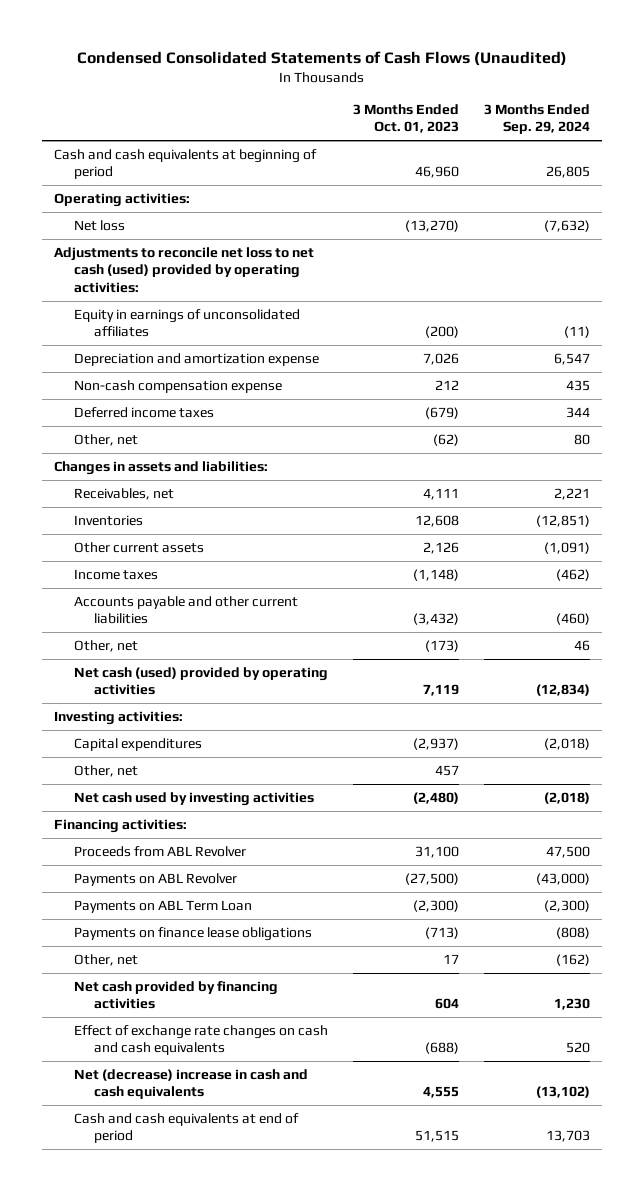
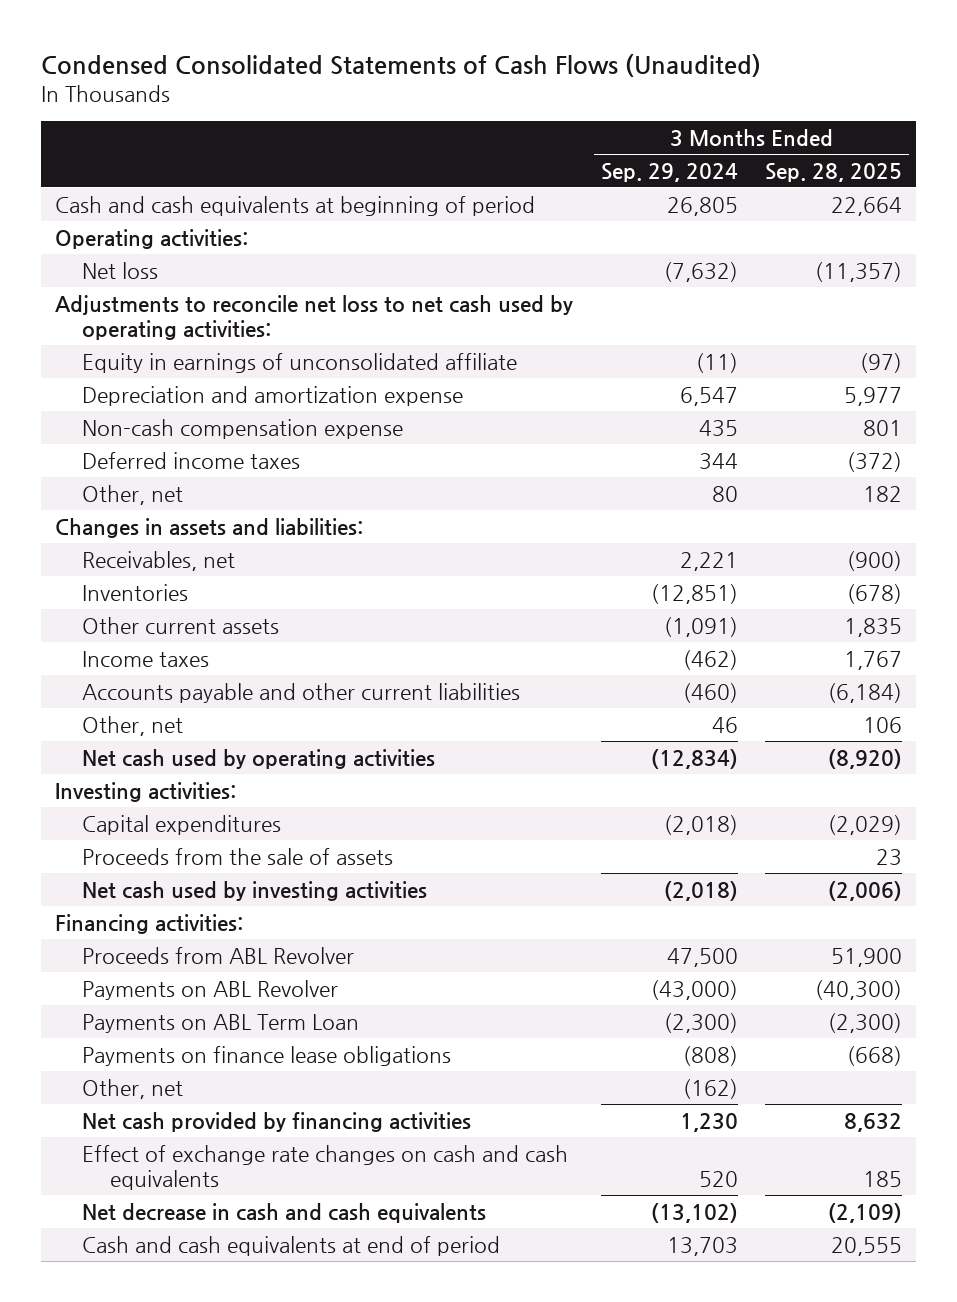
- | 3 Months Ended Oct. 01, 2023 | 3 Months Ended Sep. 29, 2024
+ | 3 Months Ended Sep. 29, 2024 | 3 Months Ended Sep. 28, 2025
- Adjustments to reconcile net loss to net cash (used) provided by operating activities:
- Equity in earnings of unconsolidated affiliates | (200) | (11)
+ Adjustments to reconcile net loss to net cash used by operating activities:
+ Equity in earnings of unconsolidated affiliate | (11) | (97)
- Net cash (used) provided by operating activities | 7,119 | (12,834)
+ Net cash used by operating activities | (12,834) | (8,920)
- Other, net | 457 |
+ Proceeds from the sale of assets | | 23
- Net (decrease) increase in cash and cash equivalents | 4,555 | (13,102)
+ Net decrease in cash and cash equivalents | (13,102) | (2,109)

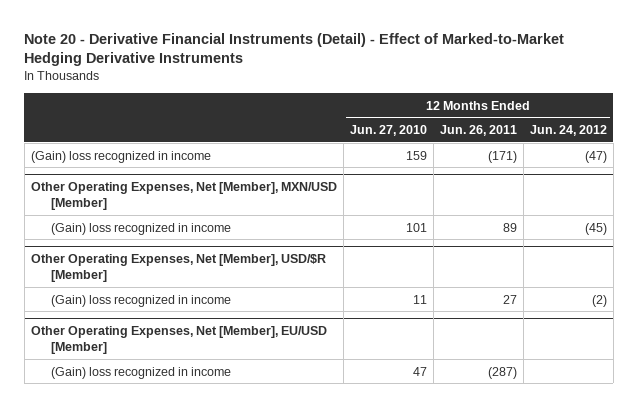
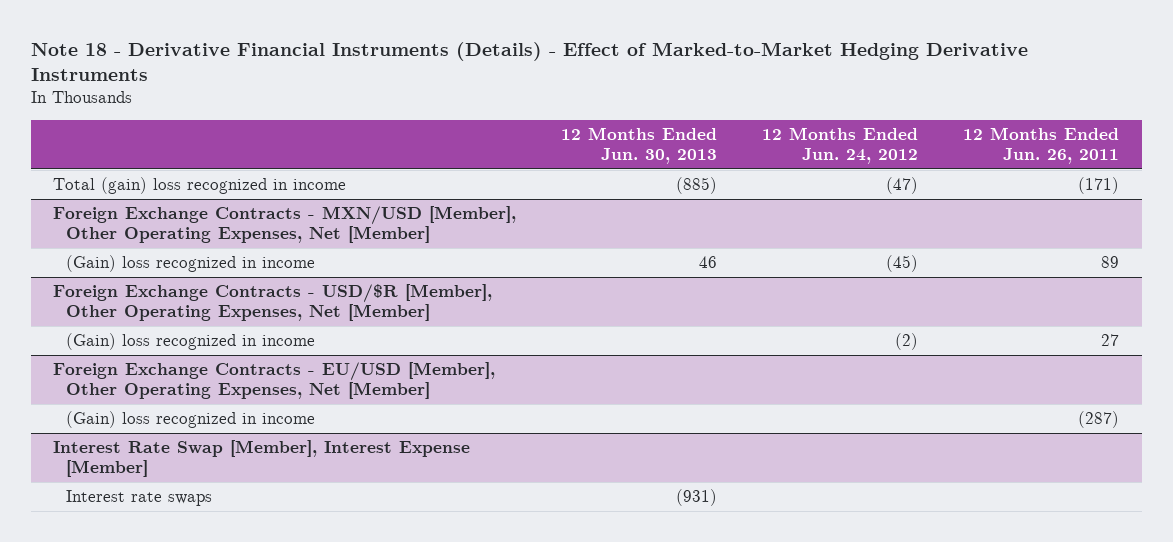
- Note 20 - Derivative Financial Instruments (Detail) - Effect of Marked-to-Market Hedging Derivative Instruments
+ Note 18 - Derivative Financial Instruments (Details) - Effect of Marked-to-Market Hedging Derivative Instruments
- | 12 Months Ended Jun. 27, 2010 | 12 Months Ended Jun. 26, 2011 | 12 Months Ended Jun. 24, 2012
+ | 12 Months Ended Jun. 30, 2013 | 12 Months Ended Jun. 24, 2012 | 12 Months Ended Jun. 26, 2011
- (Gain) loss recognized in income | 159 | (171) | (47)
- Other Operating Expenses, Net [Member], MXN/USD [Member]
+ Total (gain) loss recognized in income | (885) | (47) | (171)
+ Foreign Exchange Contracts - MXN/USD [Member], Other Operating Expenses, Net [Member]
- Other Operating Expenses, Net [Member], USD/$R [Member]
+ Foreign Exchange Contracts - USD/$R [Member], Other Operating Expenses, Net [Member]
- Other Operating Expenses, Net [Member], EU/USD [Member]
+ Foreign Exchange Contracts - EU/USD [Member], Other Operating Expenses, Net [Member]
+ Interest Rate Swap [Member], Interest Expense [Member]
+ Interest rate swaps | (931) | |

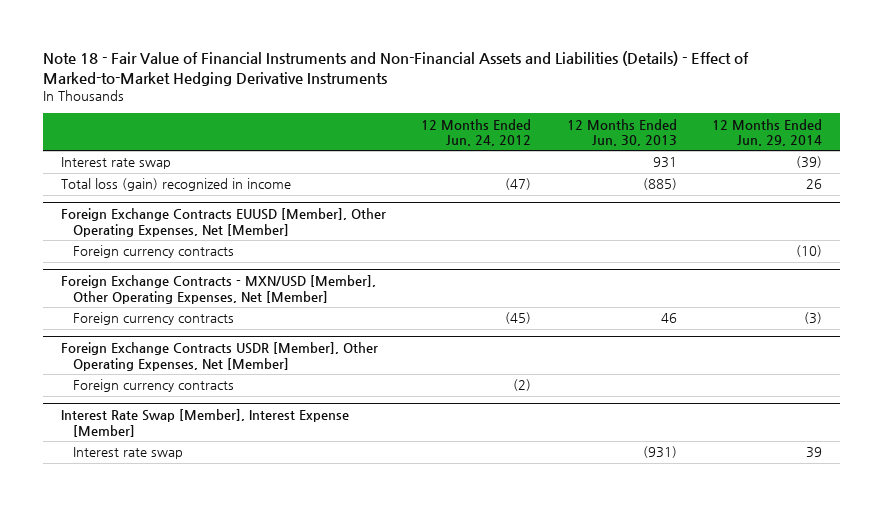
- Note 18 - Derivative Financial Instruments (Details) - Effect of Marked-to-Market Hedging Derivative Instruments
+ Note 18 - Fair Value of Financial Instruments and Non-Financial Assets and Liabilities (Details) - Effect of Marked-to-Market Hedging Derivative Instruments
- | 12 Months Ended Jun. 30, 2013 | 12 Months Ended Jun. 24, 2012 | 12 Months Ended Jun. 26, 2011
+ | 12 Months Ended Jun. 24, 2012 | 12 Months Ended Jun. 30, 2013 | 12 Months Ended Jun. 29, 2014
- Total (gain) loss recognized in income | (885) | (47) | (171)
+ Interest rate swap | | 931 | (39)
+ Total loss (gain) recognized in income | (47) | (885) | 26
+ Foreign Exchange Contracts EUUSD [Member], Other Operating Expenses, Net [Member]
+ Foreign currency contracts | | | (10)
@ Foreign Exchange Contracts - MXN/USD [Member], Other Operating Expenses, Net [Member]
- (Gain) loss recognized in income | 46 | (45) | 89
- Foreign Exchange Contracts - USD/$R [Member], Other Operating Expenses, Net [Member]
- (Gain) loss recognized in income | | (2) | 27
- Foreign Exchange Contracts - EU/USD [Member], Other Operating Expenses, Net [Member]
- (Gain) loss recognized in income | | | (287)
@ Foreign Exchange Contracts - MXN/USD [Member], Other Operating Expenses, Net [Member]
+ Foreign currency contracts | (45) | 46 | (3)
+ Foreign Exchange Contracts USDR [Member], Other Operating Expenses, Net [Member]
+ Foreign currency contracts | (2) | |
@ Interest Rate Swap [Member], Interest Expense [Member]
- Interest rate swaps | (931) | |
+ Interest rate swap | | (931) | 39

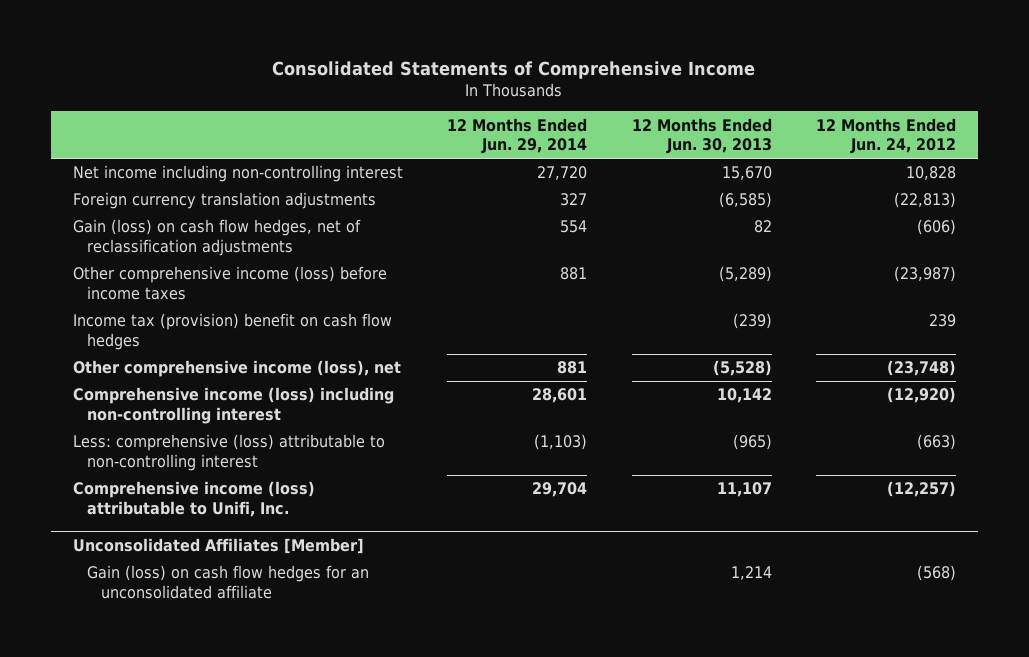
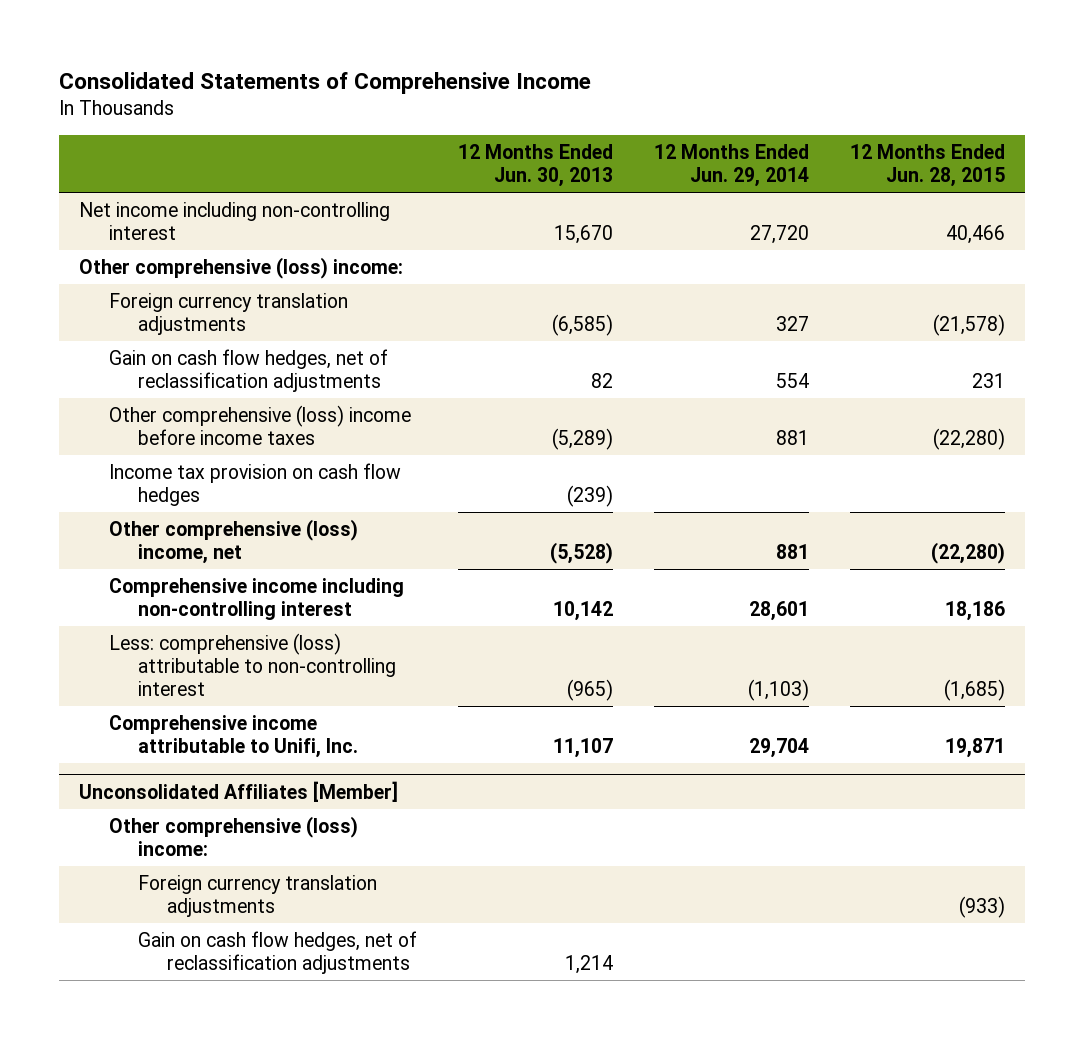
- | 12 Months Ended Jun. 29, 2014 | 12 Months Ended Jun. 30, 2013 | 12 Months Ended Jun. 24, 2012
+ | 12 Months Ended Jun. 30, 2013 | 12 Months Ended Jun. 29, 2014 | 12 Months Ended Jun. 28, 2015
+ Other comprehensive (loss) income:
- Gain (loss) on cash flow hedges, net of reclassification adjustments | 554 | 82 | (606)
- Other comprehensive income (loss) before income taxes | 881 | (5,289) | (23,987)
- Income tax (provision) benefit on cash flow hedges | | (239) | 239
- Other comprehensive income (loss), net | 881 | (5,528) | (23,748)
- Comprehensive income (loss) including non-controlling interest | 28,601 | 10,142 | (12,920)
+ Gain on cash flow hedges, net of reclassification adjustments | 82 | 554 | 231
+ Other comprehensive (loss) income before income taxes | (5,289) | 881 | (22,280)
+ Income tax provision on cash flow hedges | (239) | |
+ Other comprehensive (loss) income, net | (5,528) | 881 | (22,280)
+ Comprehensive income including non-controlling interest | 10,142 | 28,601 | 18,186
- Comprehensive income (loss) attributable to Unifi, Inc. | 29,704 | 11,107 | (12,257)
+ Comprehensive income attributable to Unifi, Inc. | 11,107 | 29,704 | 19,871
@ Unconsolidated Affiliates [Member]
- Gain (loss) on cash flow hedges for an unconsolidated affiliate | | 1,214 | (568)
+ Other comprehensive (loss) income:
+ Foreign currency translation adjustments | | | (933)
+ Gain on cash flow hedges, net of reclassification adjustments | 1,214 | |

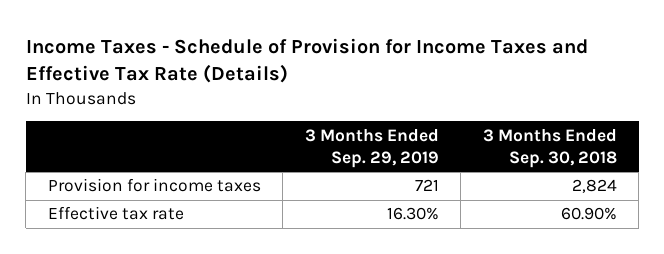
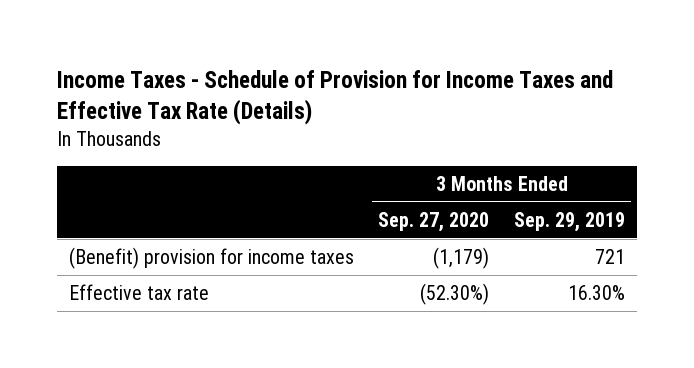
- | 3 Months Ended Sep. 29, 2019 | 3 Months Ended Sep. 30, 2018
+ | 3 Months Ended Sep. 27, 2020 | 3 Months Ended Sep. 29, 2019
- Provision for income taxes | 721 | 2,824
+ (Benefit) provision for income taxes | (1,179) | 721

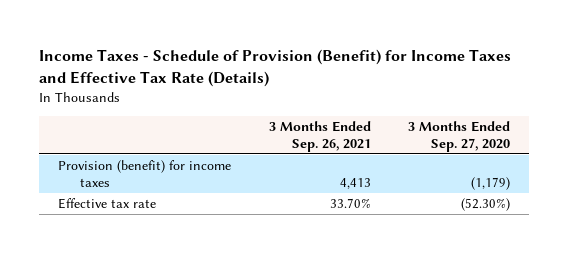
- Income Taxes - Schedule of Provision for Income Taxes and Effective Tax Rate (Details)
+ Income Taxes - Schedule of Provision (Benefit) for Income Taxes and Effective Tax Rate (Details)
- | 3 Months Ended Sep. 27, 2020 | 3 Months Ended Sep. 29, 2019
+ | 3 Months Ended Sep. 26, 2021 | 3 Months Ended Sep. 27, 2020
- (Benefit) provision for income taxes | (1,179) | 721
+ Provision (benefit) for income taxes | 4,413 | (1,179)

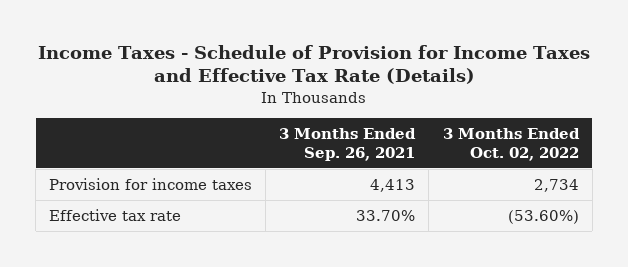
- Income Taxes - Schedule of Provision (Benefit) for Income Taxes and Effective Tax Rate (Details)
+ Income Taxes - Schedule of Provision for Income Taxes and Effective Tax Rate (Details)
- | 3 Months Ended Sep. 26, 2021 | 3 Months Ended Sep. 27, 2020
+ | 3 Months Ended Sep. 26, 2021 | 3 Months Ended Oct. 02, 2022
- Provision (benefit) for income taxes | 4,413 | (1,179)
+ Provision for income taxes | 4,413 | 2,734

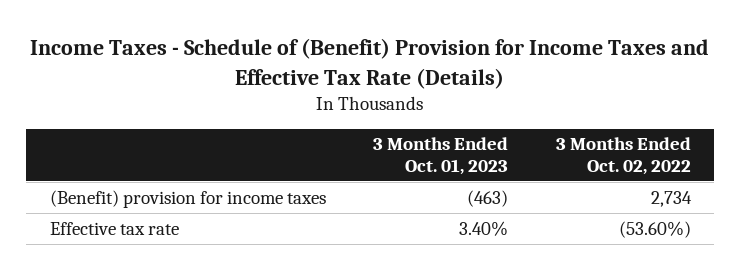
- Income Taxes - Schedule of Provision for Income Taxes and Effective Tax Rate (Details)
+ Income Taxes - Schedule of (Benefit) Provision for Income Taxes and Effective Tax Rate (Details)
- | 3 Months Ended Sep. 26, 2021 | 3 Months Ended Oct. 02, 2022
+ | 3 Months Ended Oct. 01, 2023 | 3 Months Ended Oct. 02, 2022
- Provision for income taxes | 4,413 | 2,734
+ (Benefit) provision for income taxes | (463) | 2,734

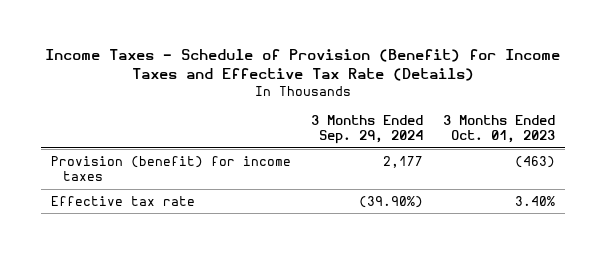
- Income Taxes - Schedule of (Benefit) Provision for Income Taxes and Effective Tax Rate (Details)
+ Income Taxes - Schedule of Provision (Benefit) for Income Taxes and Effective Tax Rate (Details)
- | 3 Months Ended Oct. 01, 2023 | 3 Months Ended Oct. 02, 2022
+ | 3 Months Ended Sep. 29, 2024 | 3 Months Ended Oct. 01, 2023
- (Benefit) provision for income taxes | (463) | 2,734
+ Provision (benefit) for income taxes | 2,177 | (463)

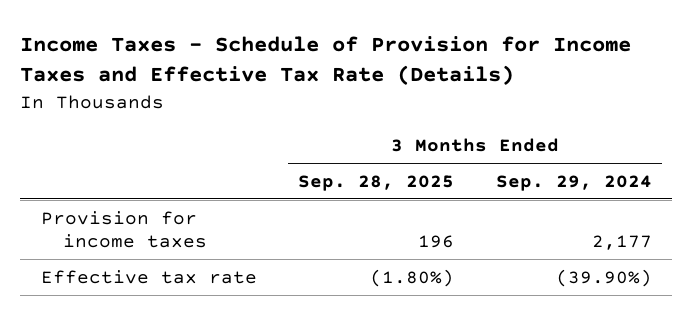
- Income Taxes - Schedule of Provision (Benefit) for Income Taxes and Effective Tax Rate (Details)
+ Income Taxes - Schedule of Provision for Income Taxes and Effective Tax Rate (Details)
- | 3 Months Ended Sep. 29, 2024 | 3 Months Ended Oct. 01, 2023
+ | 3 Months Ended Sep. 28, 2025 | 3 Months Ended Sep. 29, 2024
- Provision (benefit) for income taxes | 2,177 | (463)
+ Provision for income taxes | 196 | 2,177

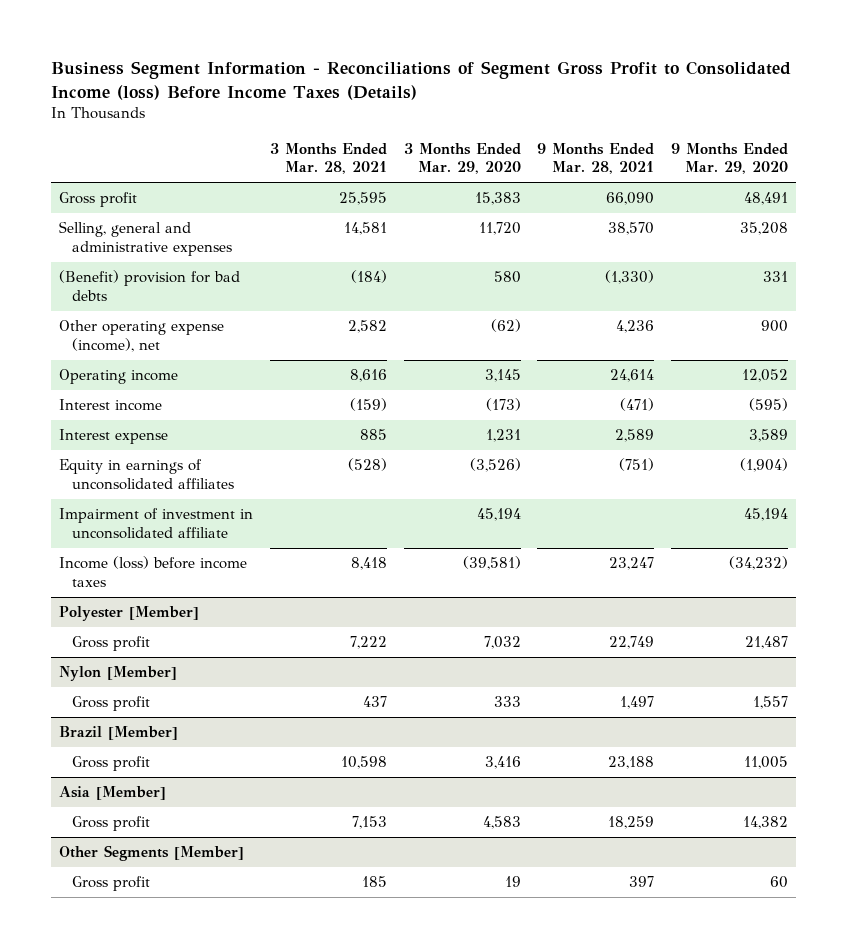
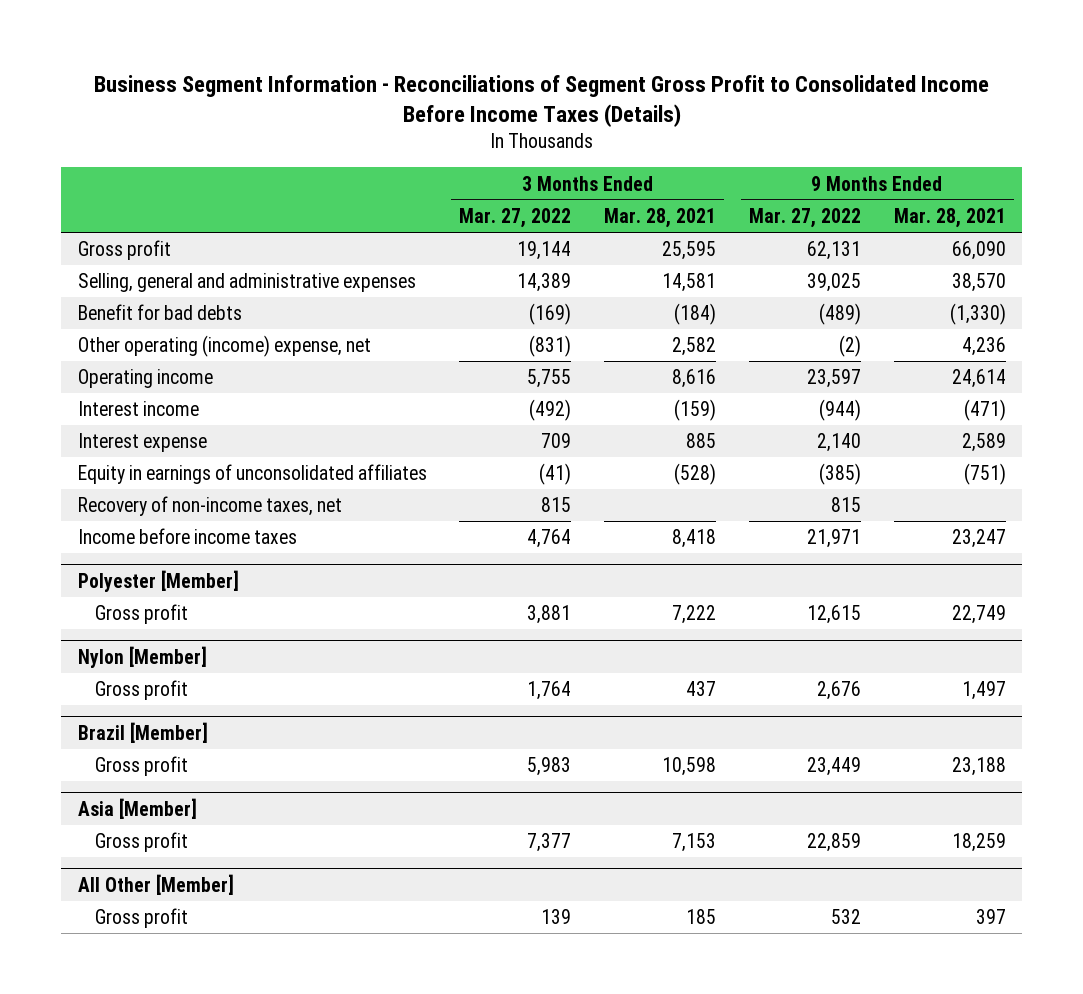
- Business Segment Information - Reconciliations of Segment Gross Profit to Consolidated Income (loss) Before Income Taxes (Details)
+ Business Segment Information - Reconciliations of Segment Gross Profit to Consolidated Income Before Income Taxes (Details)
- | 3 Months Ended Mar. 28, 2021 | 3 Months Ended Mar. 29, 2020 | 9 Months Ended Mar. 28, 2021 | 9 Months Ended Mar. 29, 2020
+ | 3 Months Ended Mar. 27, 2022 | 3 Months Ended Mar. 28, 2021 | 9 Months Ended Mar. 27, 2022 | 9 Months Ended Mar. 28, 2021
- (Benefit) provision for bad debts | (184) | 580 | (1,330) | 331
- Other operating expense (income), net | 2,582 | (62) | 4,236 | 900
+ Benefit for bad debts | (169) | (184) | (489) | (1,330)
+ Other operating (income) expense, net | (831) | 2,582 | (2) | 4,236
- Impairment of investment in unconsolidated affiliate | | 45,194 | | 45,194
- Income (loss) before income taxes | 8,418 | (39,581) | 23,247 | (34,232)
+ Recovery of non-income taxes, net | 815 | | 815 |
+ Income before income taxes | 4,764 | 8,418 | 21,971 | 23,247
- Other Segments [Member]
+ All Other [Member]

